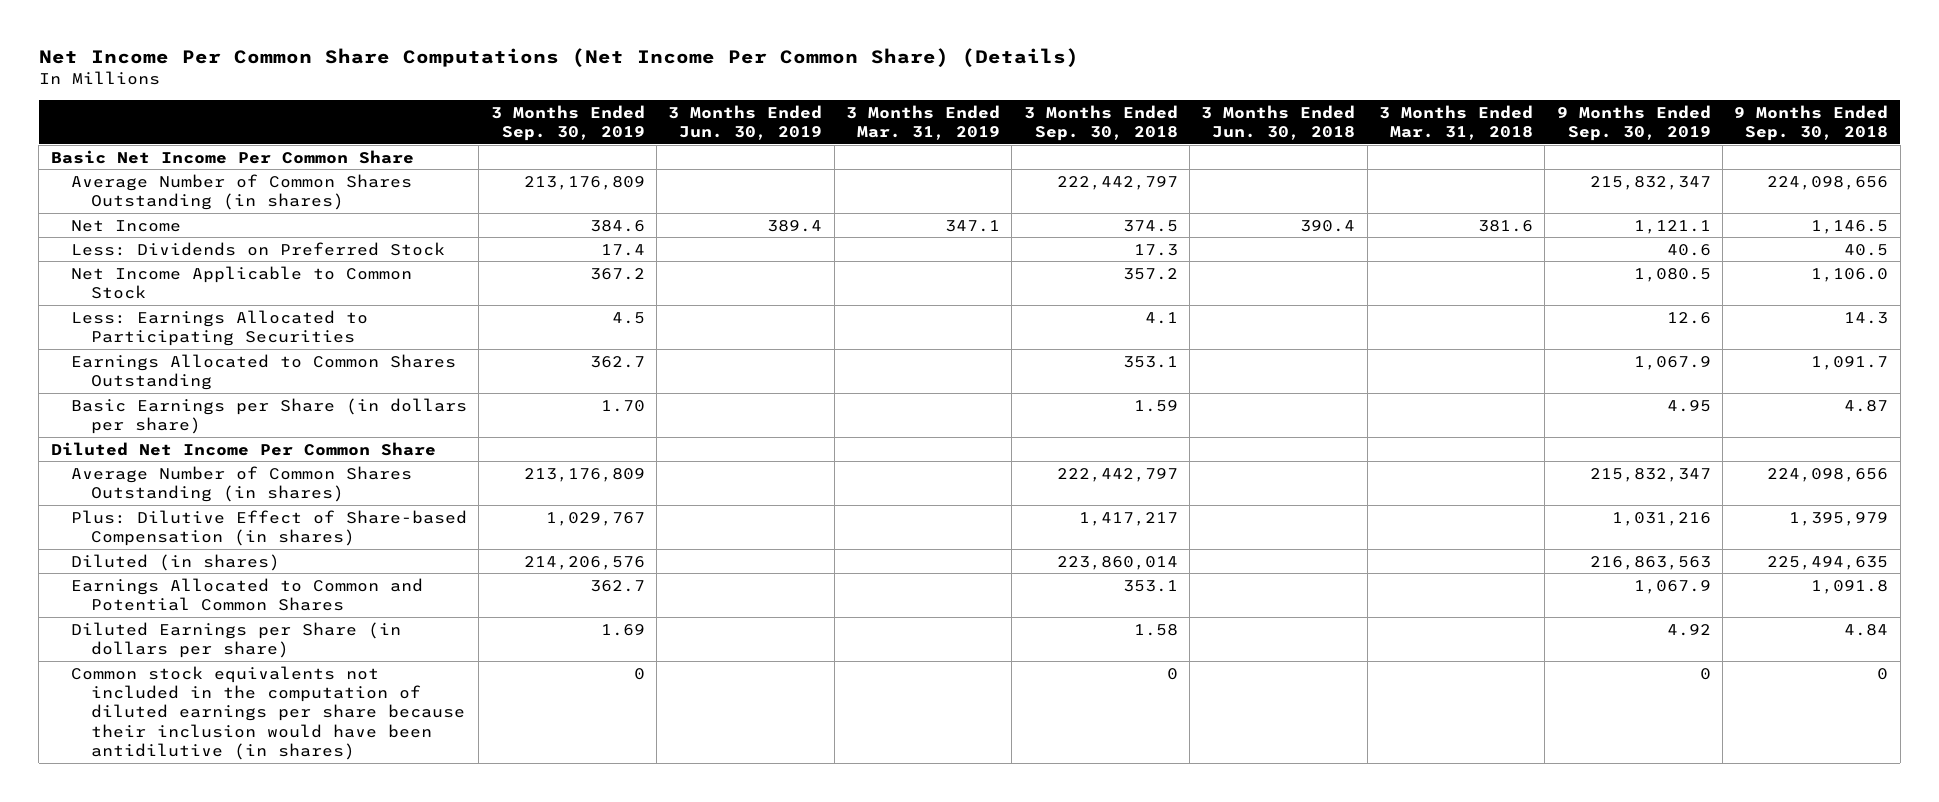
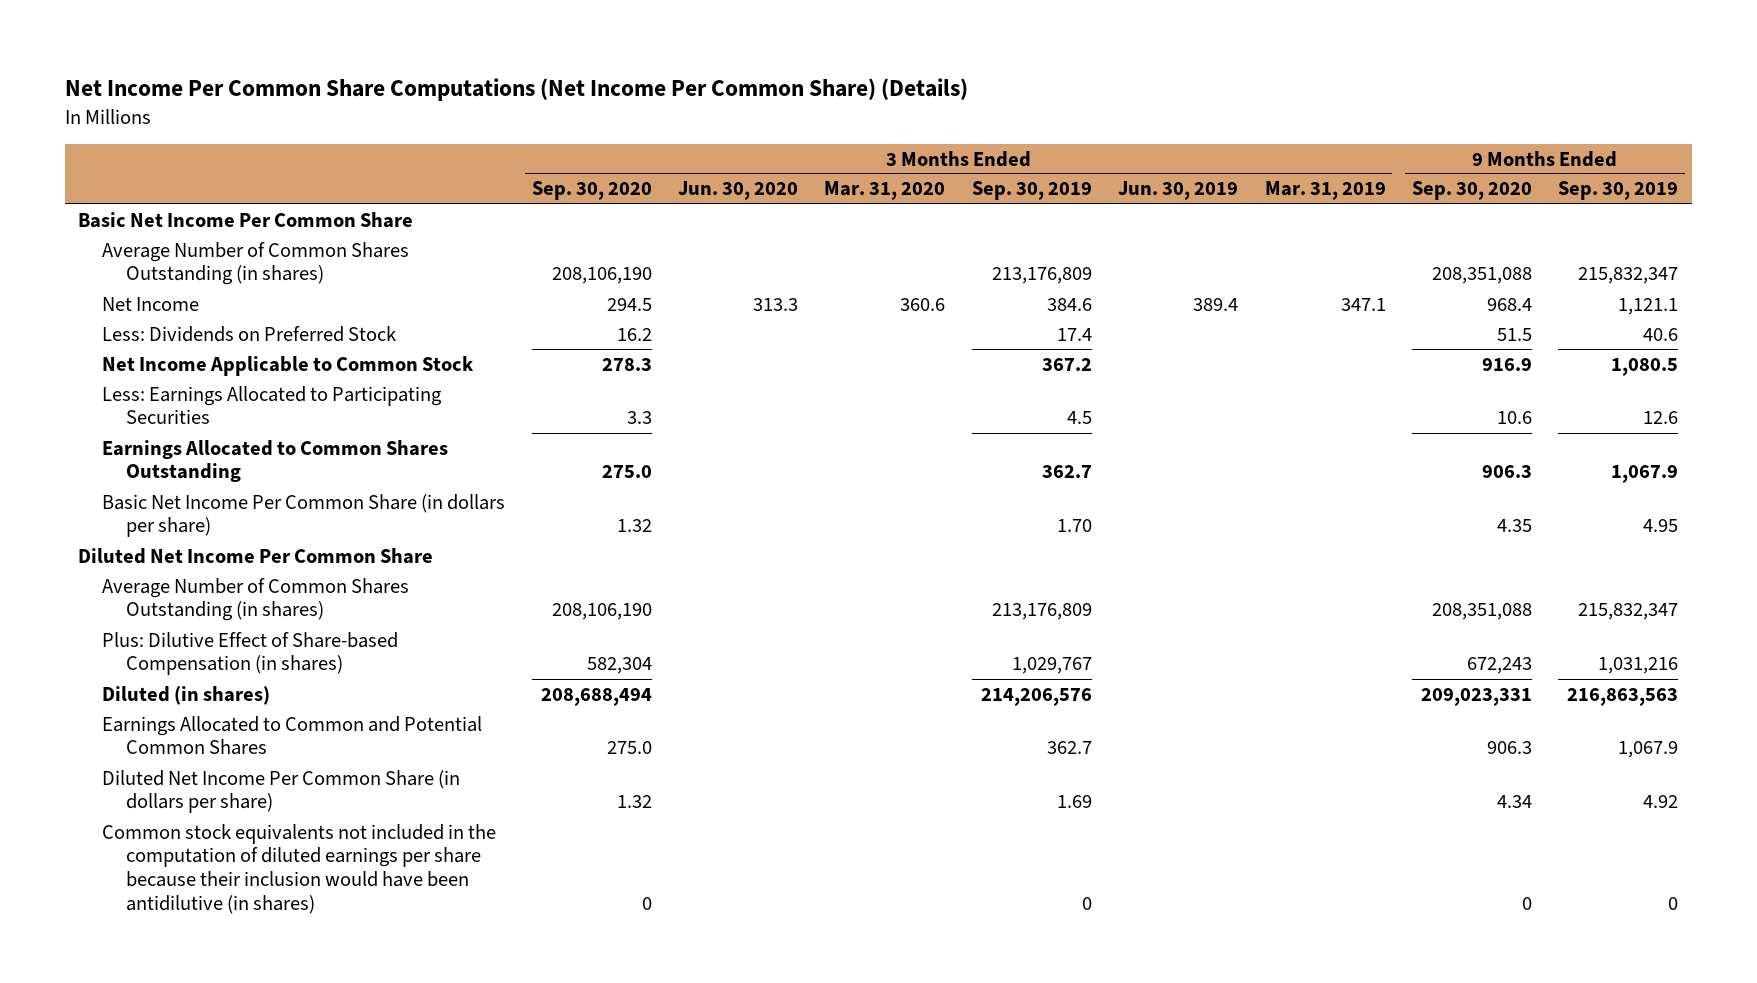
- | 3 Months Ended Sep. 30, 2019 | 3 Months Ended Jun. 30, 2019 | 3 Months Ended Mar. 31, 2019 | 3 Months Ended Sep. 30, 2018 | 3 Months Ended Jun. 30, 2018 | 3 Months Ended Mar. 31, 2018 | 9 Months Ended Sep. 30, 2019 | 9 Months Ended Sep. 30, 2018
+ | 3 Months Ended Sep. 30, 2020 | 3 Months Ended Jun. 30, 2020 | 3 Months Ended Mar. 31, 2020 | 3 Months Ended Sep. 30, 2019 | 3 Months Ended Jun. 30, 2019 | 3 Months Ended Mar. 31, 2019 | 9 Months Ended Sep. 30, 2020 | 9 Months Ended Sep. 30, 2019
- Basic Earnings per Share (in dollars per share) | 1.70 | | | 1.59 | | | 4.95 | 4.87
+ Basic Net Income Per Common Share (in dollars per share) | 1.32 | | | 1.70 | | | 4.35 | 4.95
- Diluted Earnings per Share (in dollars per share) | 1.69 | | | 1.58 | | | 4.92 | 4.84
+ Diluted Net Income Per Common Share (in dollars per share) | 1.32 | | | 1.69 | | | 4.34 | 4.92

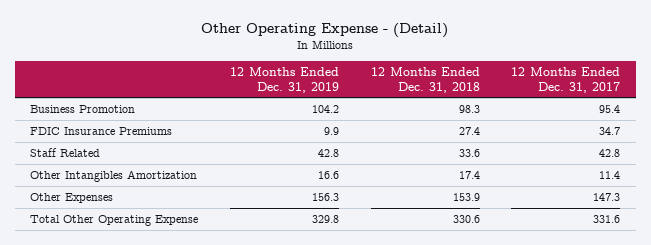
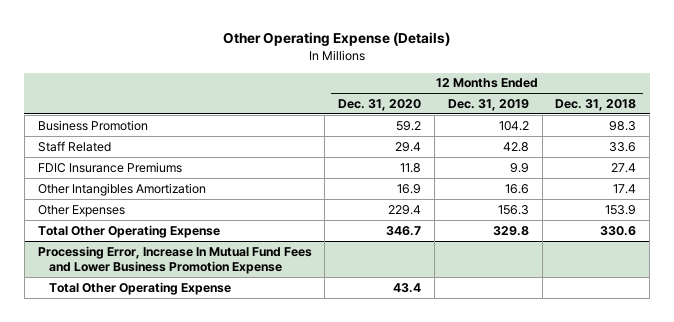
- Other Operating Expense - (Detail)
+ Other Operating Expense (Details)
- | 12 Months Ended Dec. 31, 2019 | 12 Months Ended Dec. 31, 2018 | 12 Months Ended Dec. 31, 2017
+ | 12 Months Ended Dec. 31, 2020 | 12 Months Ended Dec. 31, 2019 | 12 Months Ended Dec. 31, 2018
moved down: FDIC Insurance Premiums | 11.8 | 9.9 | 27.4
+ Processing Error, Increase In Mutual Fund Fees and Lower Business Promotion Expense
+ Total Other Operating Expense | 43.4 | |

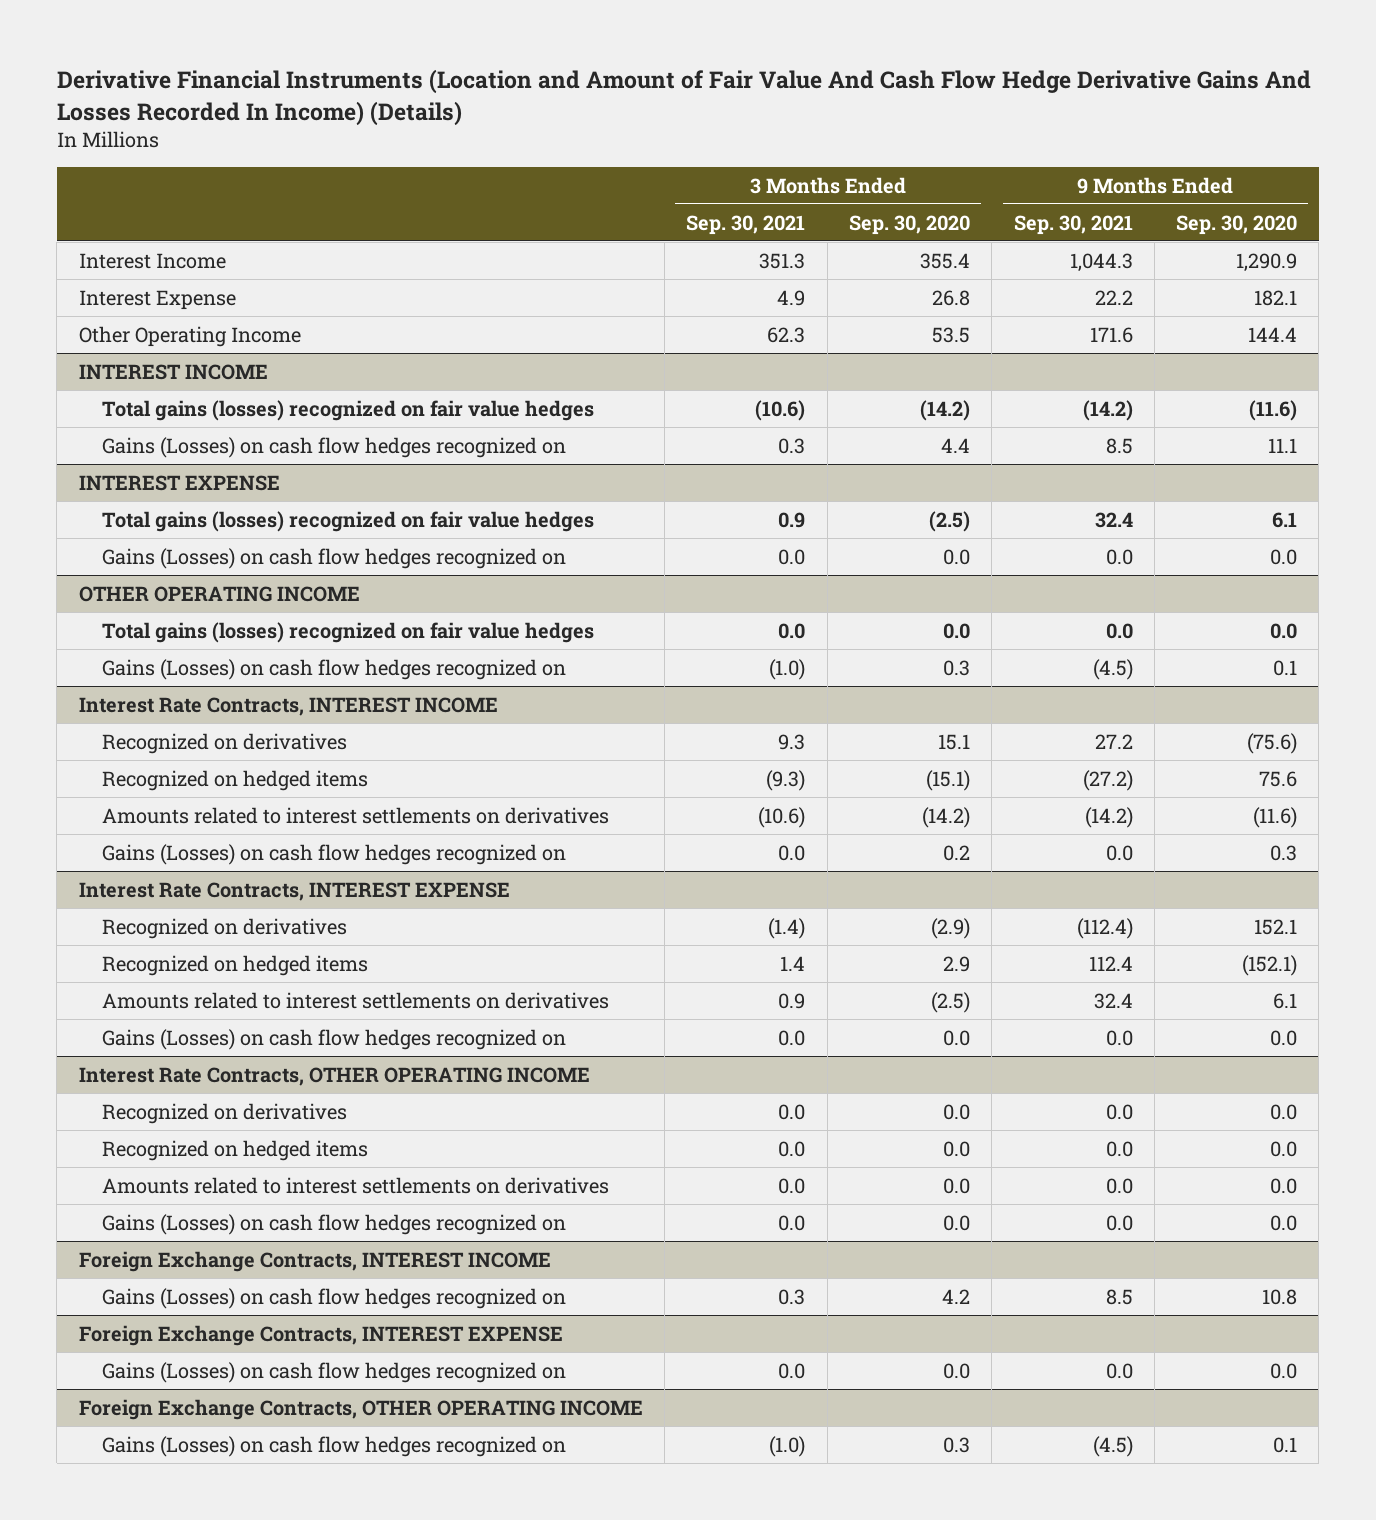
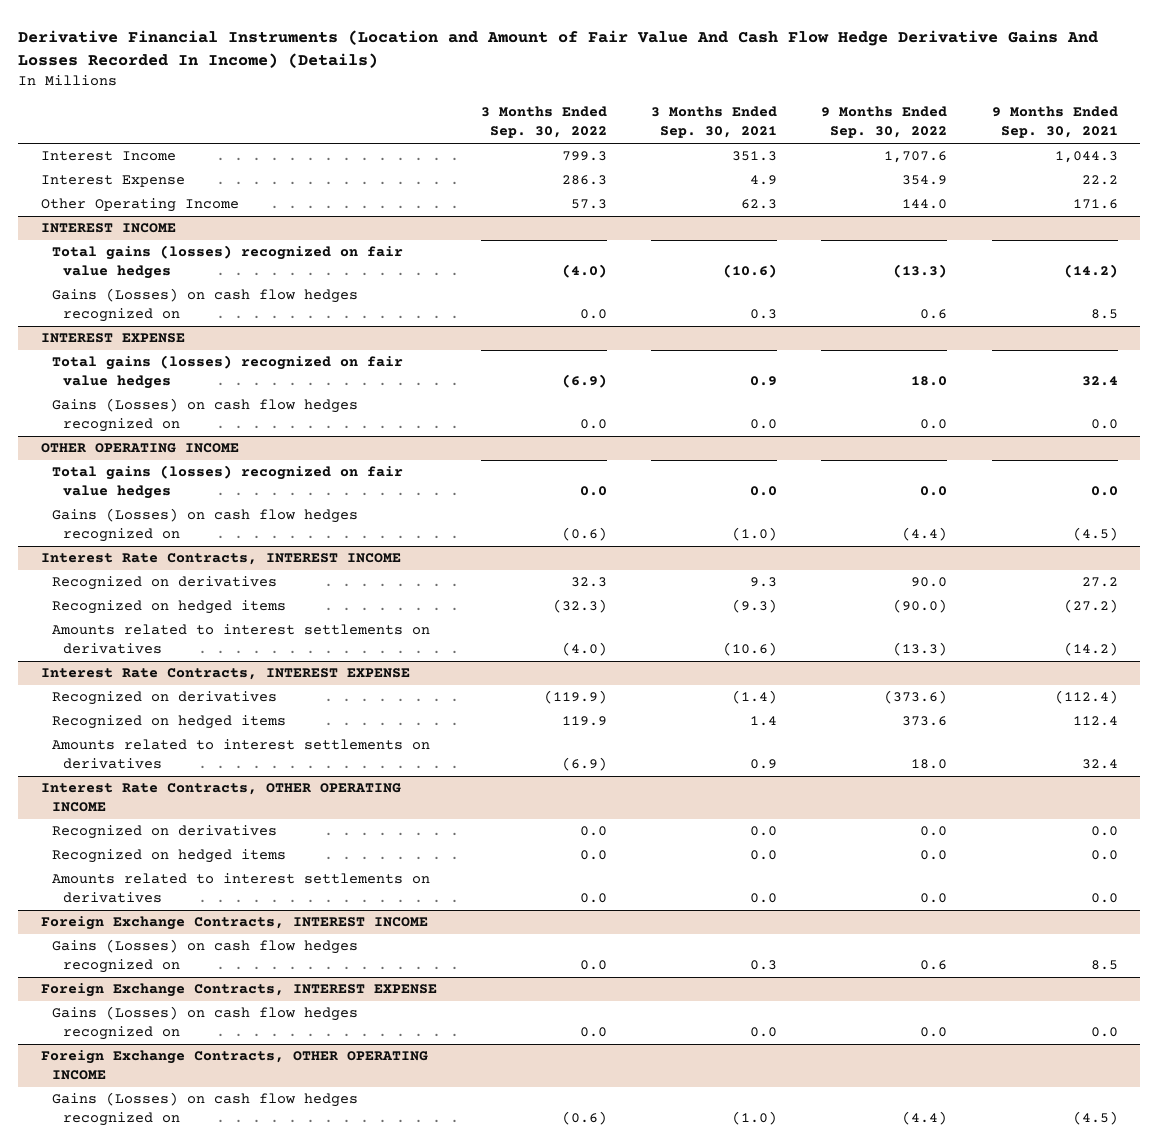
- | 3 Months Ended Sep. 30, 2021 | 3 Months Ended Sep. 30, 2020 | 9 Months Ended Sep. 30, 2021 | 9 Months Ended Sep. 30, 2020
+ | 3 Months Ended Sep. 30, 2022 | 3 Months Ended Sep. 30, 2021 | 9 Months Ended Sep. 30, 2022 | 9 Months Ended Sep. 30, 2021
@ Interest Rate Contracts, INTEREST INCOME
- Gains (Losses) on cash flow hedges recognized on | 0.0 | 0.2 | 0.0 | 0.3
@ Interest Rate Contracts, INTEREST EXPENSE
- Gains (Losses) on cash flow hedges recognized on | 0.0 | 0.0 | 0.0 | 0.0
@ Interest Rate Contracts, OTHER OPERATING INCOME
- Gains (Losses) on cash flow hedges recognized on | 0.0 | 0.0 | 0.0 | 0.0

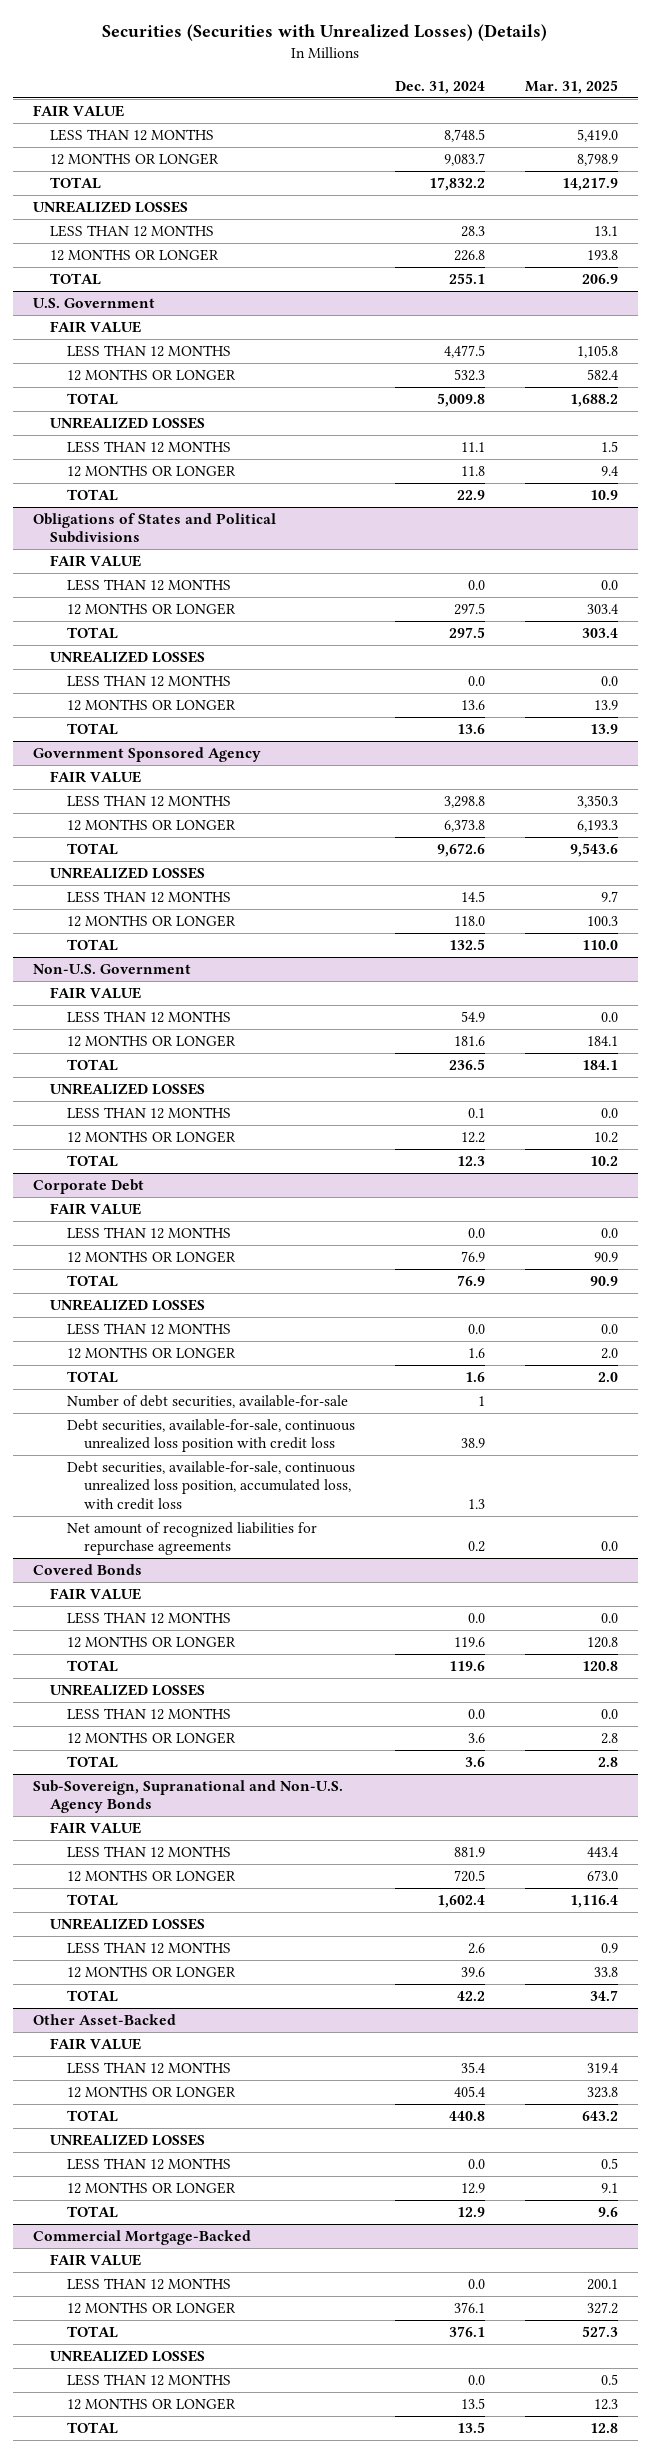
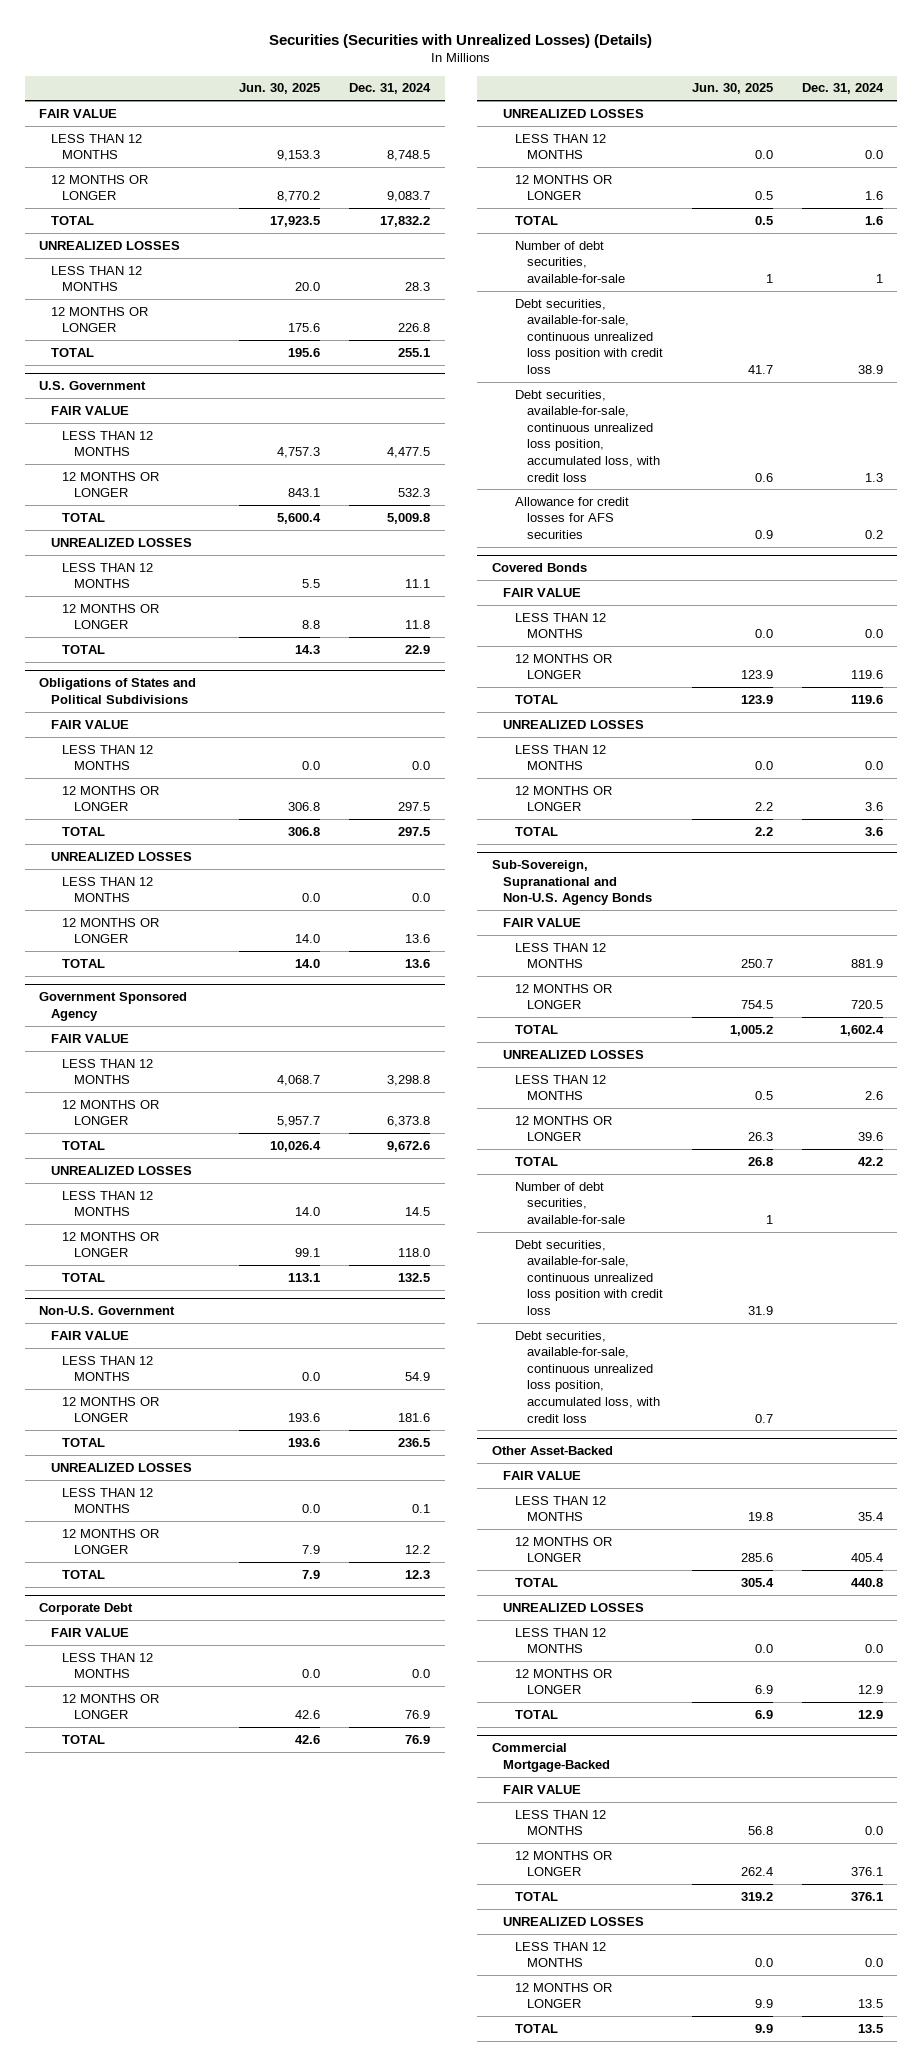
- | Dec. 31, 2024 | Mar. 31, 2025
+ | Jun. 30, 2025 | Dec. 31, 2024
@ Corporate Debt
- Net amount of recognized liabilities for repurchase agreements | 0.2 | 0.0
+ Allowance for credit losses for AFS securities | 0.9 | 0.2
@ Sub-Sovereign, Supranational and Non-U.S. Agency Bonds
+ Number of debt securities, available-for-sale | 1 |
+ Debt securities, available-for-sale, continuous unrealized loss position with credit loss | 31.9 |
+ Debt securities, available-for-sale, continuous unrealized loss position, accumulated loss, with credit loss | 0.7 |

